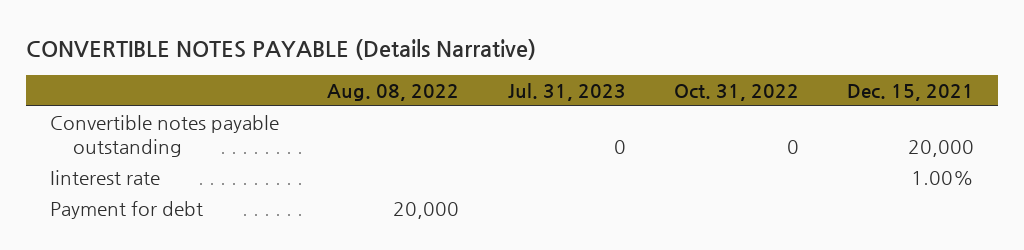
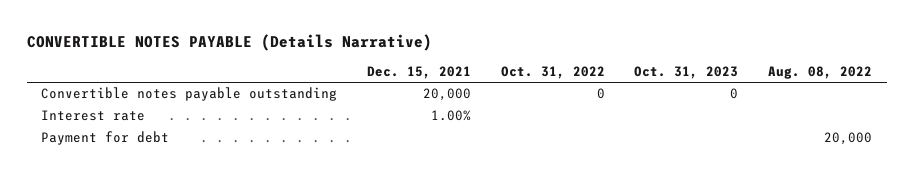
- | Aug. 08, 2022 | Jul. 31, 2023 | Oct. 31, 2022 | Dec. 15, 2021
+ | Dec. 15, 2021 | Oct. 31, 2022 | Oct. 31, 2023 | Aug. 08, 2022
- Iinterest rate | | | | 1.00%
+ Interest rate | 1.00% | | |

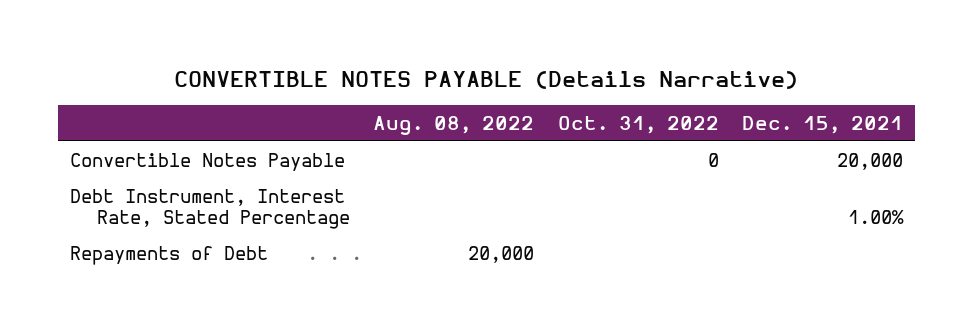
- | Dec. 15, 2021 | Oct. 31, 2022 | Oct. 31, 2023 | Aug. 08, 2022
+ | Aug. 08, 2022 | Oct. 31, 2022 | Dec. 15, 2021
- Convertible notes payable outstanding | 20,000 | 0 | 0 |
- Interest rate | 1.00% | | |
- Payment for debt | | | | 20,000
+ Convertible Notes Payable | | 0 | 20,000
+ Debt Instrument, Interest Rate, Stated Percentage | | | 1.00%
+ Repayments of Debt | 20,000 | |

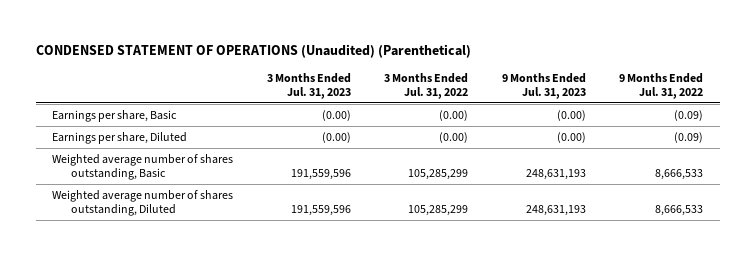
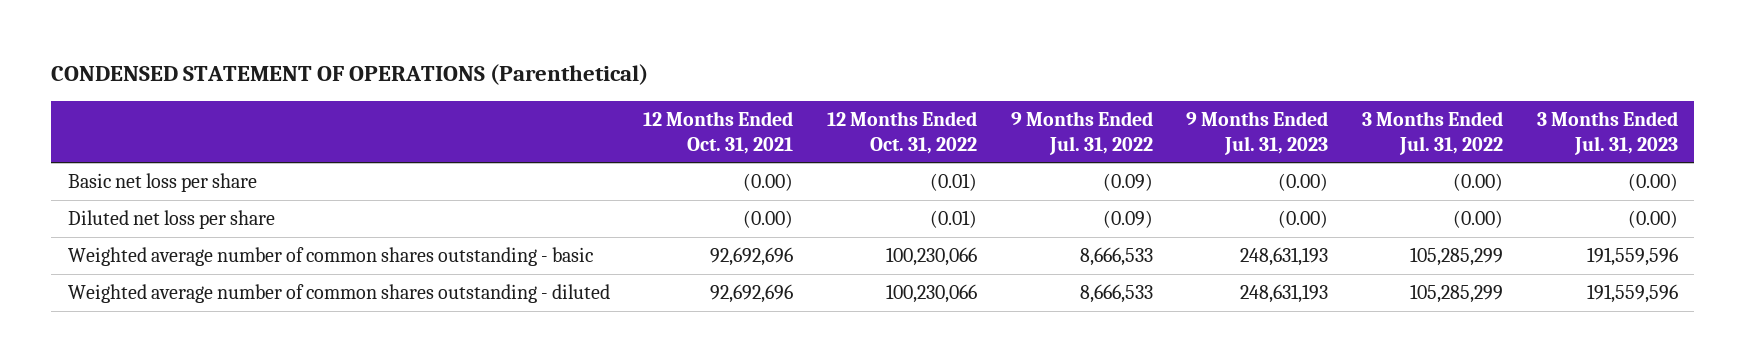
- CONDENSED STATEMENT OF OPERATIONS (Unaudited) (Parenthetical)
+ CONDENSED STATEMENT OF OPERATIONS (Parenthetical)
- | 3 Months Ended Jul. 31, 2023 | 3 Months Ended Jul. 31, 2022 | 9 Months Ended Jul. 31, 2023 | 9 Months Ended Jul. 31, 2022
+ | 12 Months Ended Oct. 31, 2021 | 12 Months Ended Oct. 31, 2022 | 9 Months Ended Jul. 31, 2022 | 9 Months Ended Jul. 31, 2023 | 3 Months Ended Jul. 31, 2022 | 3 Months Ended Jul. 31, 2023
- Earnings per share, Basic | (0.00) | (0.00) | (0.00) | (0.09)
- Earnings per share, Diluted | (0.00) | (0.00) | (0.00) | (0.09)
- Weighted average number of shares outstanding, Basic | 191,559,596 | 105,285,299 | 248,631,193 | 8,666,533
- Weighted average number of shares outstanding, Diluted | 191,559,596 | 105,285,299 | 248,631,193 | 8,666,533
+ Basic net loss per share | (0.00) | (0.01) | (0.09) | (0.00) | (0.00) | (0.00)
+ Diluted net loss per share | (0.00) | (0.01) | (0.09) | (0.00) | (0.00) | (0.00)
+ Weighted average number of common shares outstanding - basic | 92,692,696 | 100,230,066 | 8,666,533 | 248,631,193 | 105,285,299 | 191,559,596
+ Weighted average number of common shares outstanding - diluted | 92,692,696 | 100,230,066 | 8,666,533 | 248,631,193 | 105,285,299 | 191,559,596

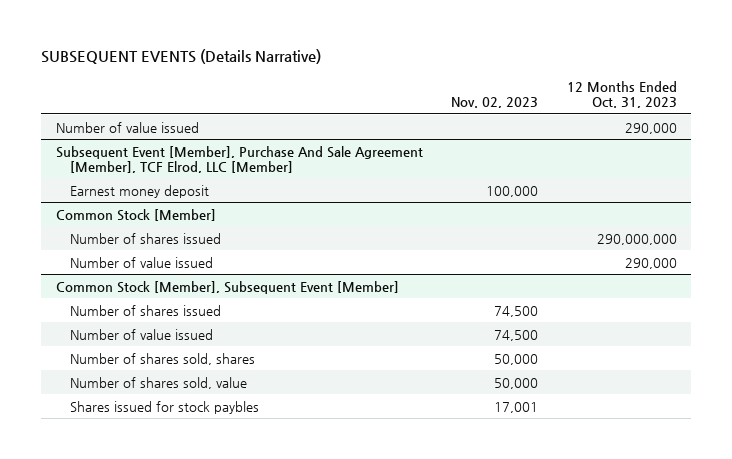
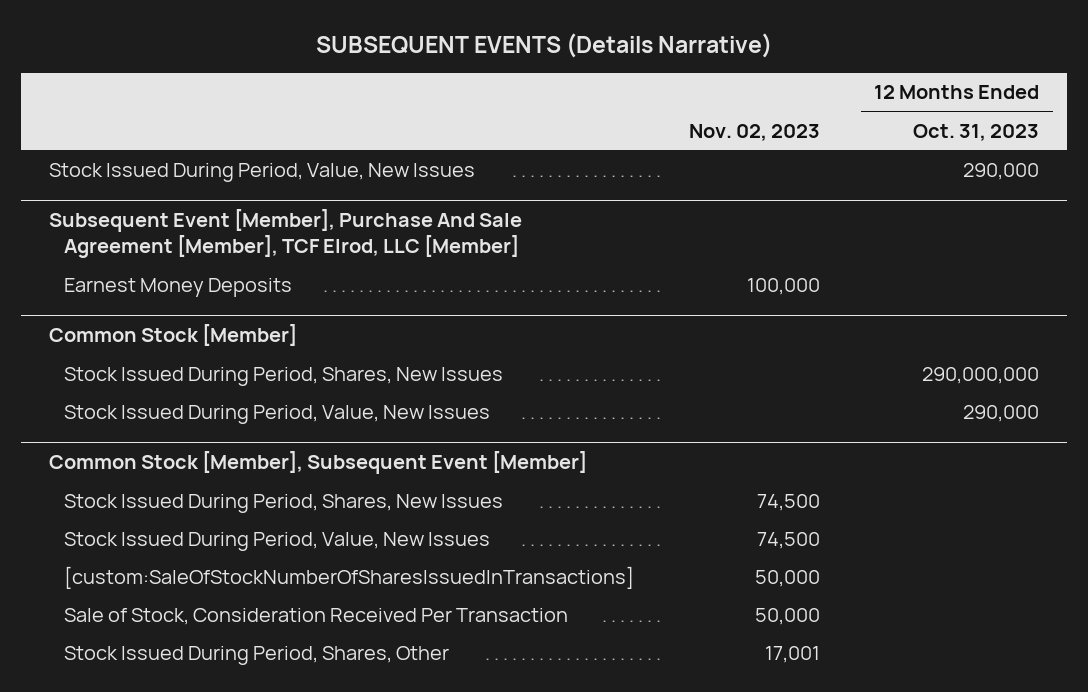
- Number of value issued | | 290,000
+ Stock Issued During Period, Value, New Issues | | 290,000
@ Subsequent Event [Member], Purchase And Sale Agreement [Member], TCF Elrod, LLC [Member]
- Earnest money deposit | 100,000 |
+ Earnest Money Deposits | 100,000 |
@ Common Stock [Member]
- Number of shares issued | | 290,000,000
- Number of value issued | | 290,000
+ Stock Issued During Period, Shares, New Issues | | 290,000,000
+ Stock Issued During Period, Value, New Issues | | 290,000
@ Common Stock [Member], Subsequent Event [Member]
- Number of shares issued | 74,500 |
- Number of value issued | 74,500 |
- Number of shares sold, shares | 50,000 |
- Number of shares sold, value | 50,000 |
- Shares issued for stock paybles | 17,001 |
+ Stock Issued During Period, Shares, New Issues | 74,500 |
+ Stock Issued During Period, Value, New Issues | 74,500 |
+ [custom:SaleOfStockNumberOfSharesIssuedInTransactions] | 50,000 |
+ Sale of Stock, Consideration Received Per Transaction | 50,000 |
+ Stock Issued During Period, Shares, Other | 17,001 |

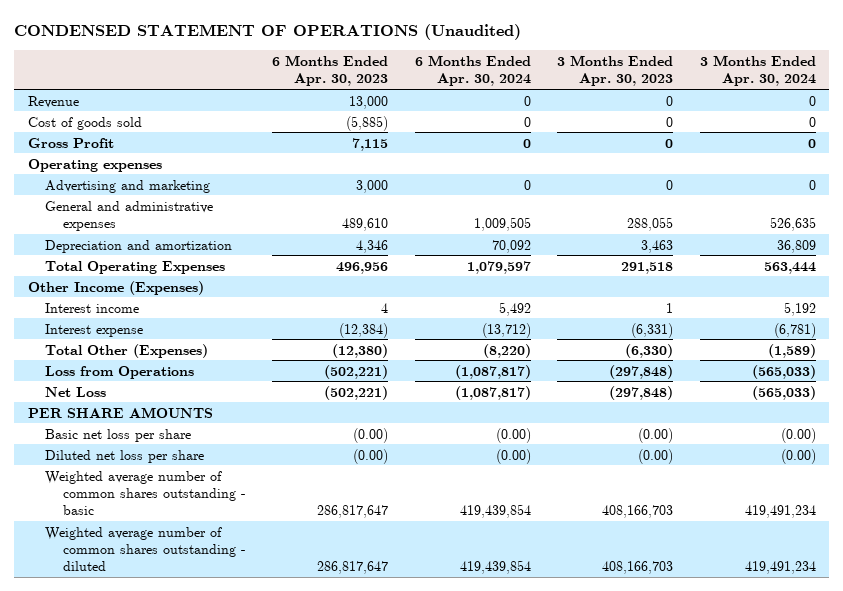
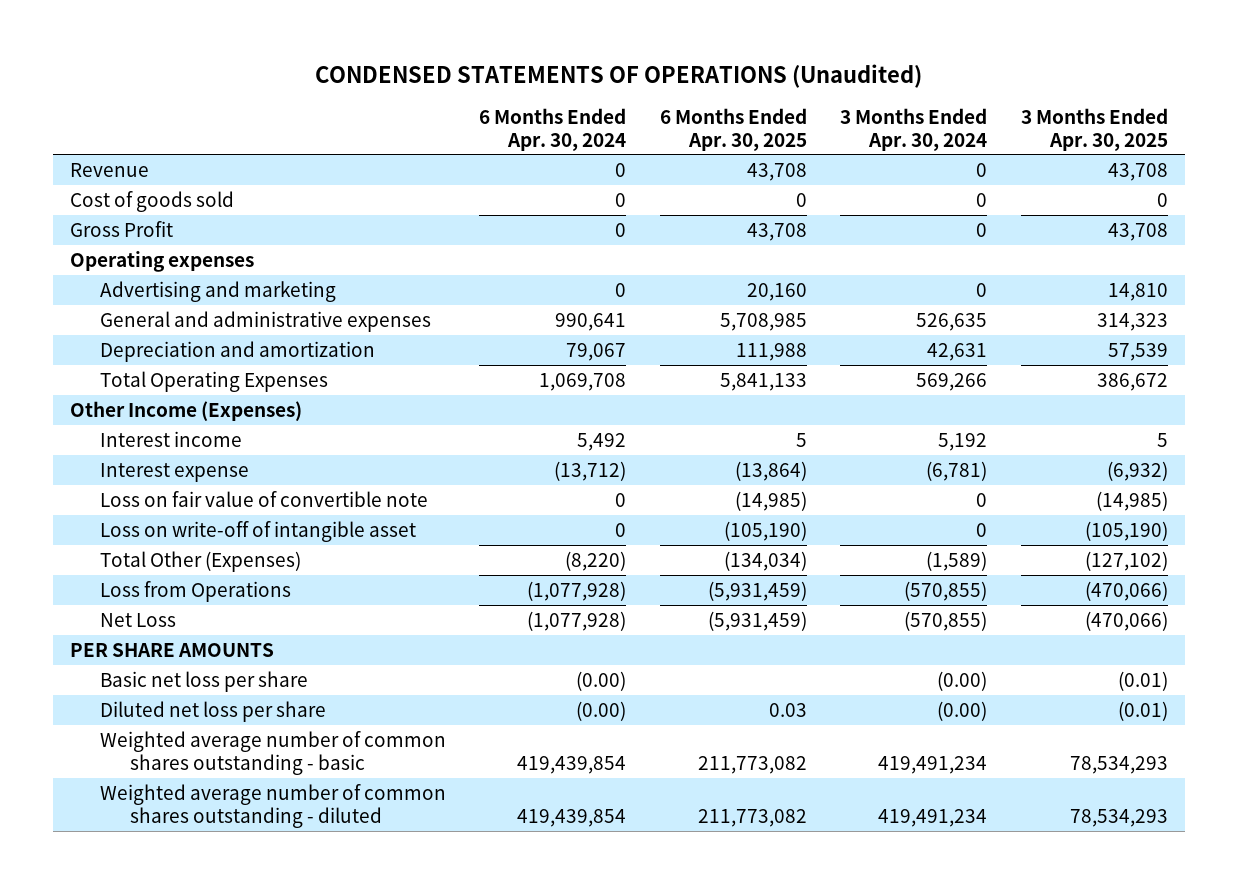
- CONDENSED STATEMENT OF OPERATIONS (Unaudited)
+ CONDENSED STATEMENTS OF OPERATIONS (Unaudited)
- | 6 Months Ended Apr. 30, 2023 | 6 Months Ended Apr. 30, 2024 | 3 Months Ended Apr. 30, 2023 | 3 Months Ended Apr. 30, 2024
+ | 6 Months Ended Apr. 30, 2024 | 6 Months Ended Apr. 30, 2025 | 3 Months Ended Apr. 30, 2024 | 3 Months Ended Apr. 30, 2025
- General and administrative expenses | 489,610 | 1,009,505 | 288,055 | 526,635
- Depreciation and amortization | 4,346 | 70,092 | 3,463 | 36,809
- Total Operating Expenses | 496,956 | 1,079,597 | 291,518 | 563,444
+ General and administrative expenses | 990,641 | 5,708,985 | 526,635 | 314,323
+ Depreciation and amortization | 79,067 | 111,988 | 42,631 | 57,539
+ Total Operating Expenses | 1,069,708 | 5,841,133 | 569,266 | 386,672
+ Loss on fair value of convertible note | 0 | (14,985) | 0 | (14,985)
+ Loss on write-off of intangible asset | 0 | (105,190) | 0 | (105,190)
- Loss from Operations | (502,221) | (1,087,817) | (297,848) | (565,033)
- Net Loss | (502,221) | (1,087,817) | (297,848) | (565,033)
+ Loss from Operations | (1,077,928) | (5,931,459) | (570,855) | (470,066)
+ Net Loss | (1,077,928) | (5,931,459) | (570,855) | (470,066)

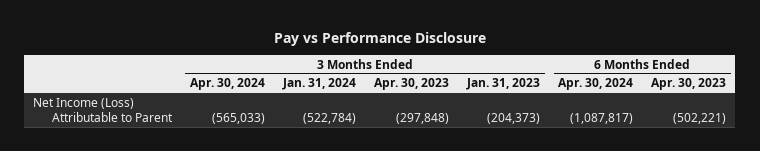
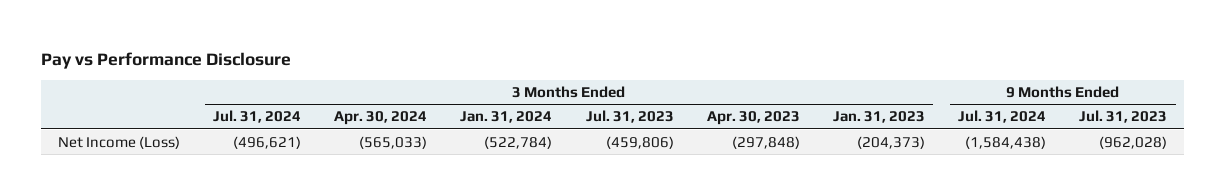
- | 3 Months Ended Apr. 30, 2024 | 3 Months Ended Jan. 31, 2024 | 3 Months Ended Apr. 30, 2023 | 3 Months Ended Jan. 31, 2023 | 6 Months Ended Apr. 30, 2024 | 6 Months Ended Apr. 30, 2023
+ | 3 Months Ended Jul. 31, 2024 | 3 Months Ended Apr. 30, 2024 | 3 Months Ended Jan. 31, 2024 | 3 Months Ended Jul. 31, 2023 | 3 Months Ended Apr. 30, 2023 | 3 Months Ended Jan. 31, 2023 | 9 Months Ended Jul. 31, 2024 | 9 Months Ended Jul. 31, 2023
- Net Income (Loss) Attributable to Parent | (565,033) | (522,784) | (297,848) | (204,373) | (1,087,817) | (502,221)
+ Net Income (Loss) | (496,621) | (565,033) | (522,784) | (459,806) | (297,848) | (204,373) | (1,584,438) | (962,028)

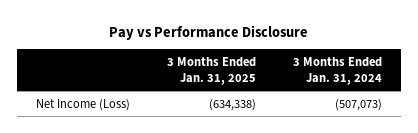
- | 3 Months Ended Jul. 31, 2024 | 3 Months Ended Apr. 30, 2024 | 3 Months Ended Jan. 31, 2024 | 3 Months Ended Jul. 31, 2023 | 3 Months Ended Apr. 30, 2023 | 3 Months Ended Jan. 31, 2023 | 9 Months Ended Jul. 31, 2024 | 9 Months Ended Jul. 31, 2023
+ | 3 Months Ended Jan. 31, 2025 | 3 Months Ended Jan. 31, 2024
- Net Income (Loss) | (496,621) | (565,033) | (522,784) | (459,806) | (297,848) | (204,373) | (1,584,438) | (962,028)
+ Net Income (Loss) | (634,338) | (507,073)

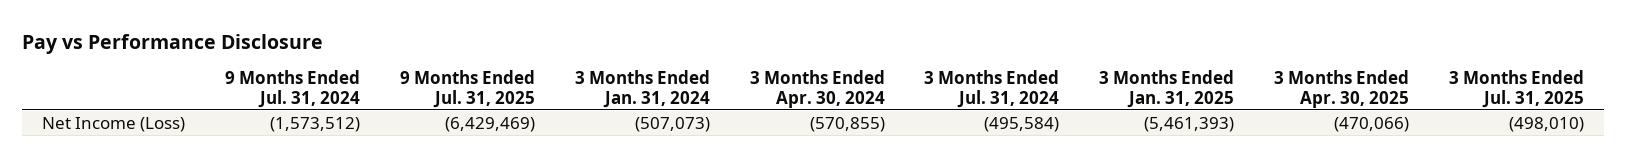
- | 3 Months Ended Jan. 31, 2025 | 3 Months Ended Jan. 31, 2024
+ | 9 Months Ended Jul. 31, 2024 | 9 Months Ended Jul. 31, 2025 | 3 Months Ended Jan. 31, 2024 | 3 Months Ended Apr. 30, 2024 | 3 Months Ended Jul. 31, 2024 | 3 Months Ended Jan. 31, 2025 | 3 Months Ended Apr. 30, 2025 | 3 Months Ended Jul. 31, 2025
- Net Income (Loss) | (634,338) | (507,073)
+ Net Income (Loss) | (1,573,512) | (6,429,469) | (507,073) | (570,855) | (495,584) | (5,461,393) | (470,066) | (498,010)

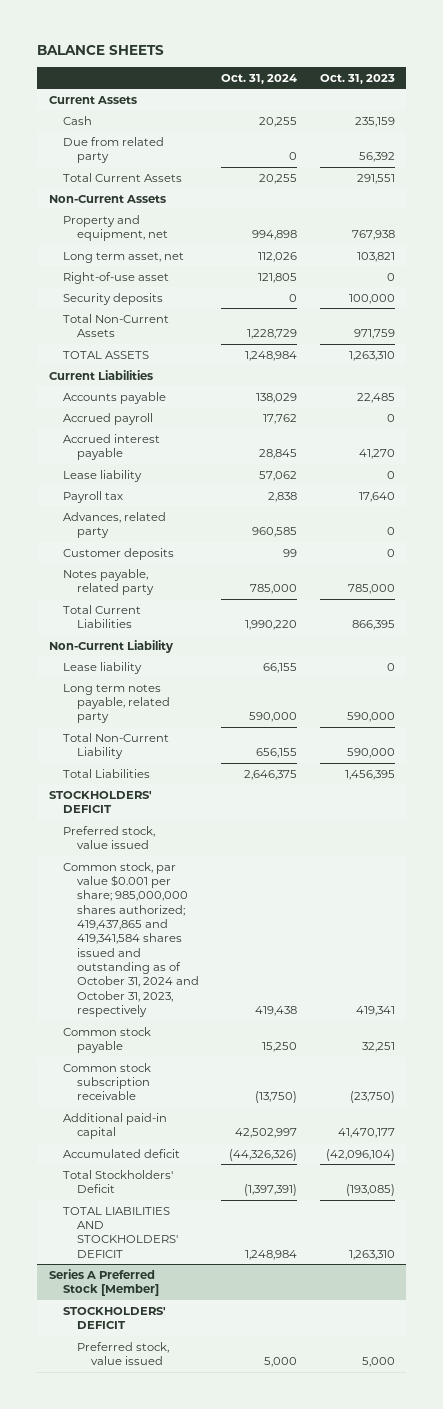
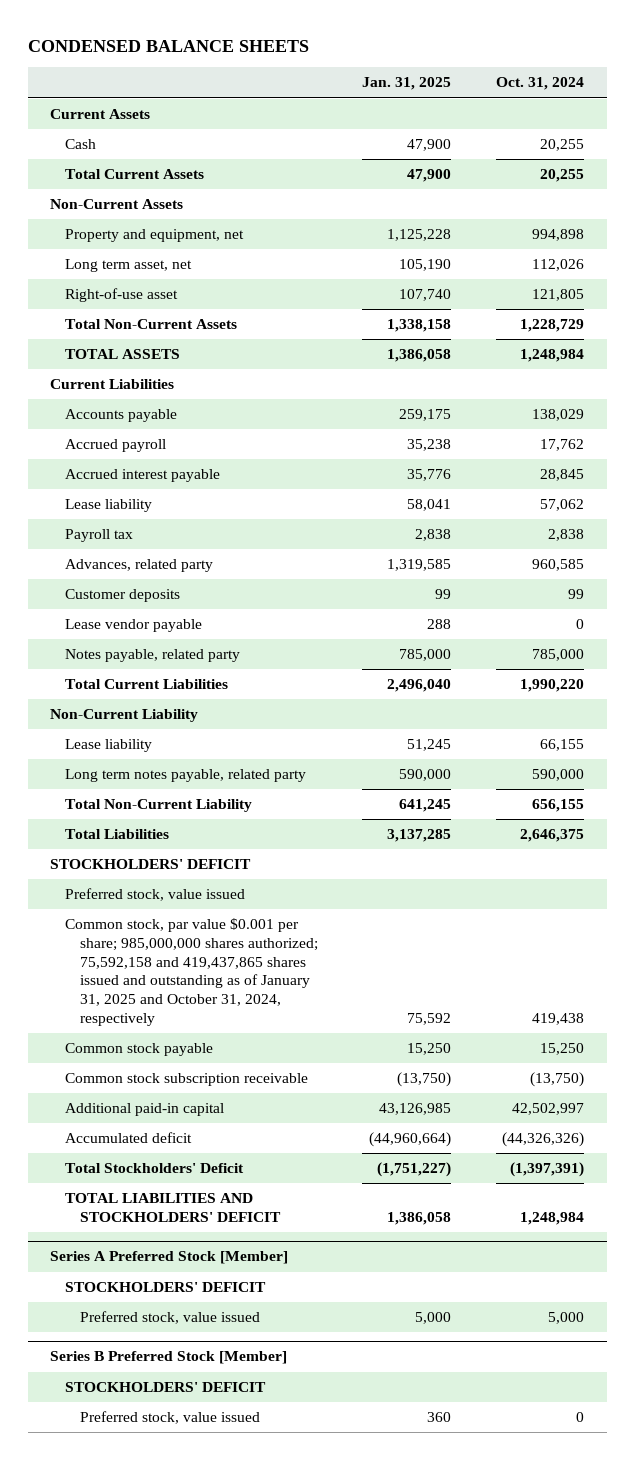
- BALANCE SHEETS
+ CONDENSED BALANCE SHEETS
- | Oct. 31, 2024 | Oct. 31, 2023
+ | Jan. 31, 2025 | Oct. 31, 2024
- Due from related party | 0 | 56,392
- Security deposits | 0 | 100,000
+ Lease vendor payable | 288 | 0
- Common stock, par value $0.001 per share; 985,000,000 shares authorized; 419,437,865 and 419,341,584 shares issued and outstanding as of October 31, 2024 and October 31, 2023, respectively | 419,438 | 419,341
+ Common stock, par value $0.001 per share; 985,000,000 shares authorized; 75,592,158 and 419,437,865 shares issued and outstanding as of January 31, 2025 and October 31, 2024, respectively | 75,592 | 419,438
+ Series B Preferred Stock [Member]
+ STOCKHOLDERS' DEFICIT
+ Preferred stock, value issued | 360 | 0

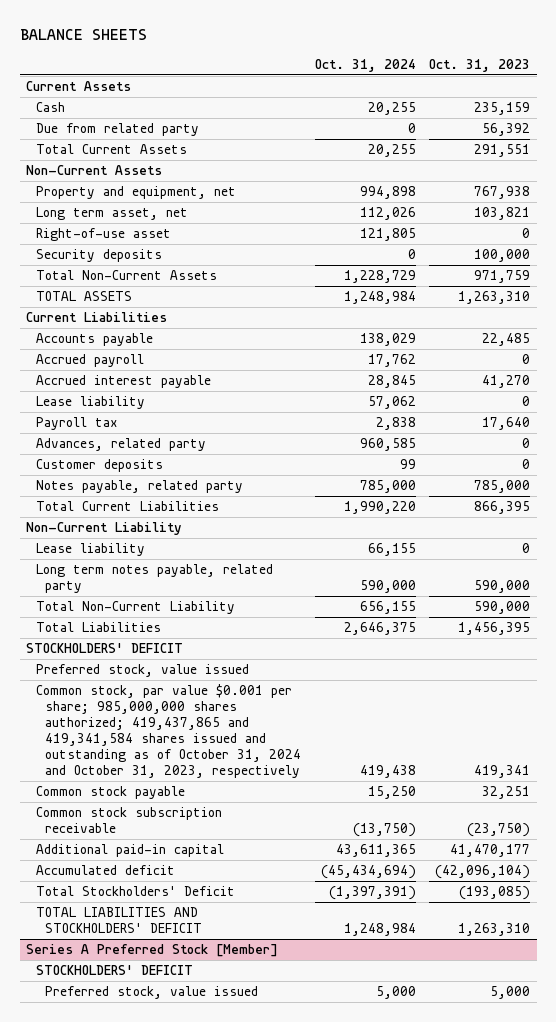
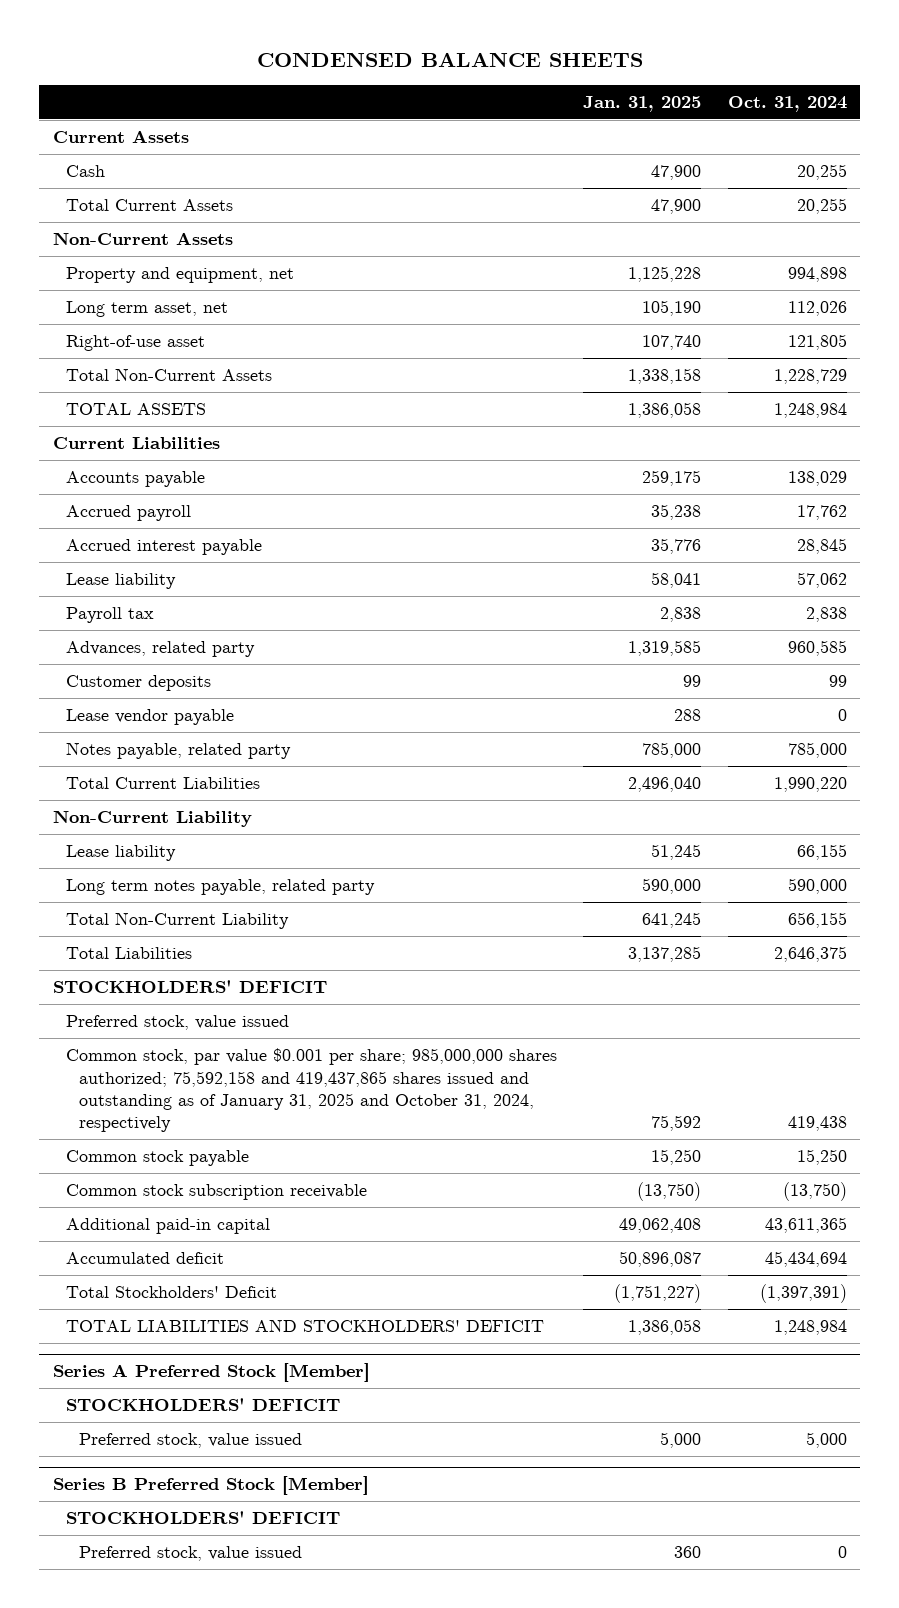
- BALANCE SHEETS
+ CONDENSED BALANCE SHEETS
- | Oct. 31, 2024 | Oct. 31, 2023
+ | Jan. 31, 2025 | Oct. 31, 2024
- Due from related party | 0 | 56,392
- Security deposits | 0 | 100,000
+ Lease vendor payable | 288 | 0
- Common stock, par value $0.001 per share; 985,000,000 shares authorized; 419,437,865 and 419,341,584 shares issued and outstanding as of October 31, 2024 and October 31, 2023, respectively | 419,438 | 419,341
+ Common stock, par value $0.001 per share; 985,000,000 shares authorized; 75,592,158 and 419,437,865 shares issued and outstanding as of January 31, 2025 and October 31, 2024, respectively | 75,592 | 419,438
- Accumulated deficit | (45,434,694) | (42,096,104)
+ Accumulated deficit | 50,896,087 | 45,434,694
+ Series B Preferred Stock [Member]
+ STOCKHOLDERS' DEFICIT
+ Preferred stock, value issued | 360 | 0

